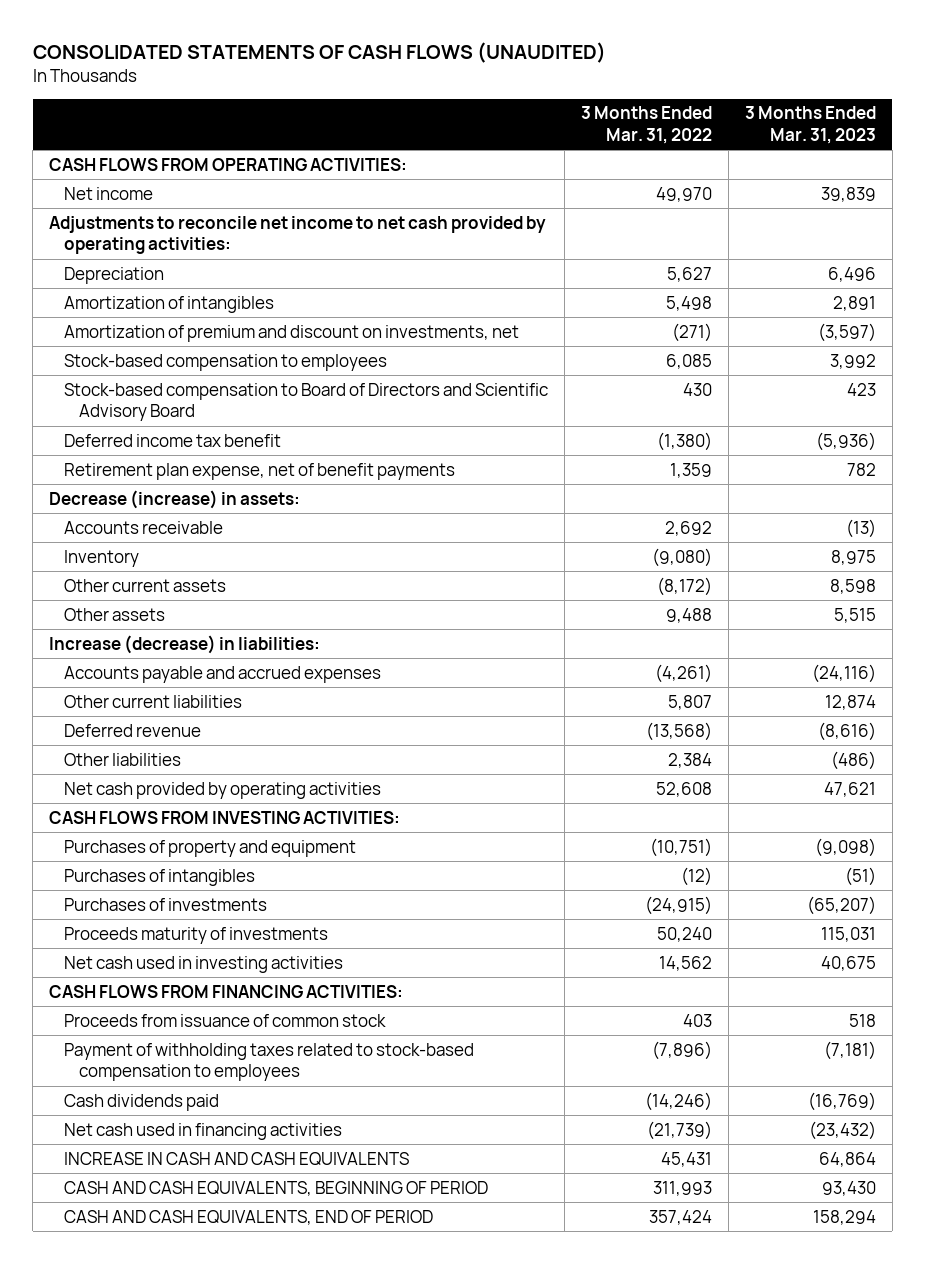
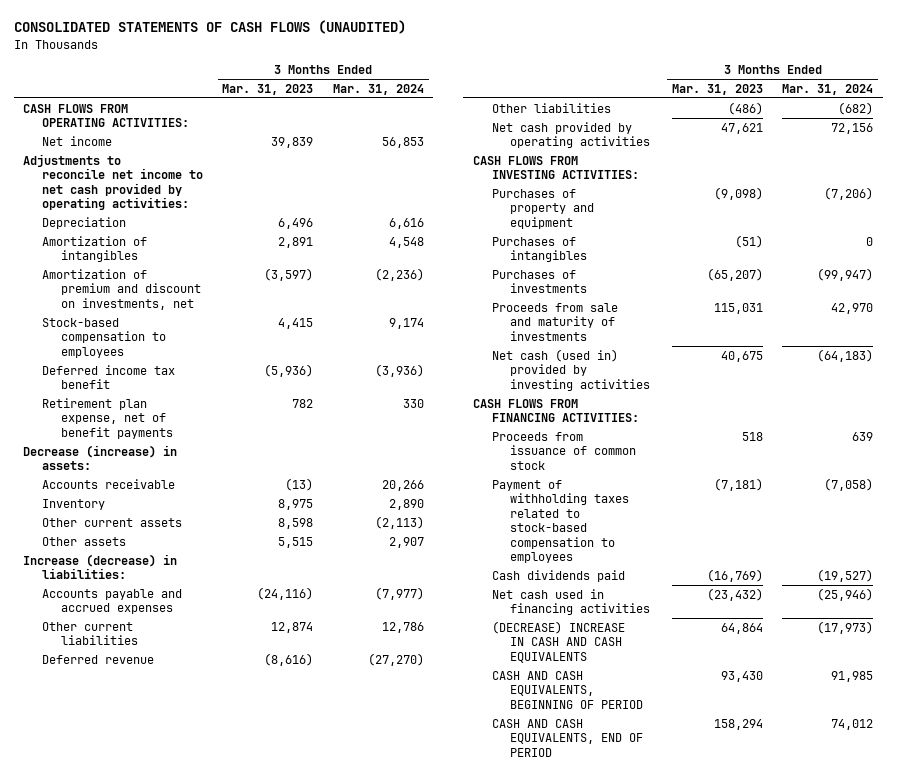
- | 3 Months Ended Mar. 31, 2022 | 3 Months Ended Mar. 31, 2023
+ | 3 Months Ended Mar. 31, 2023 | 3 Months Ended Mar. 31, 2024
- Stock-based compensation to employees | 6,085 | 3,992
- Stock-based compensation to Board of Directors and Scientific Advisory Board | 430 | 423
+ Stock-based compensation to employees | 4,415 | 9,174
- Proceeds maturity of investments | 50,240 | 115,031
- Net cash used in investing activities | 14,562 | 40,675
+ Proceeds from sale and maturity of investments | 115,031 | 42,970
+ Net cash (used in) provided by investing activities | 40,675 | (64,183)
- INCREASE IN CASH AND CASH EQUIVALENTS | 45,431 | 64,864
+ (DECREASE) INCREASE IN CASH AND CASH EQUIVALENTS | 64,864 | (17,973)

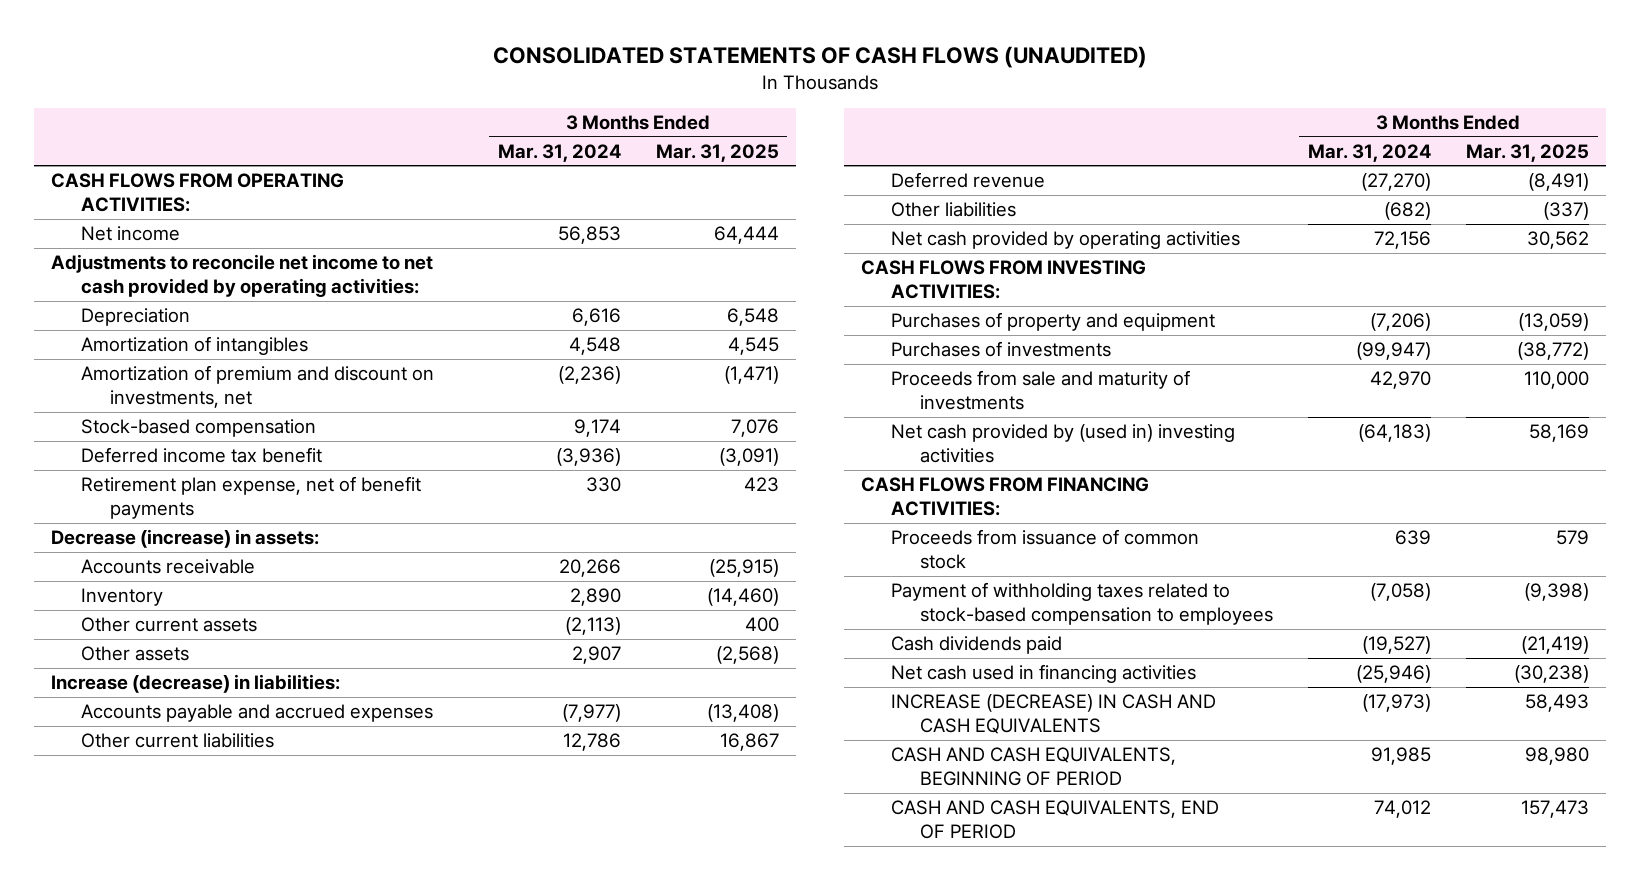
- | 3 Months Ended Mar. 31, 2023 | 3 Months Ended Mar. 31, 2024
+ | 3 Months Ended Mar. 31, 2024 | 3 Months Ended Mar. 31, 2025
- Stock-based compensation to employees | 4,415 | 9,174
+ Stock-based compensation | 9,174 | 7,076
- Purchases of intangibles | (51) | 0
- Net cash (used in) provided by investing activities | 40,675 | (64,183)
+ Net cash provided by (used in) investing activities | (64,183) | 58,169
- (DECREASE) INCREASE IN CASH AND CASH EQUIVALENTS | 64,864 | (17,973)
+ INCREASE (DECREASE) IN CASH AND CASH EQUIVALENTS | (17,973) | 58,493

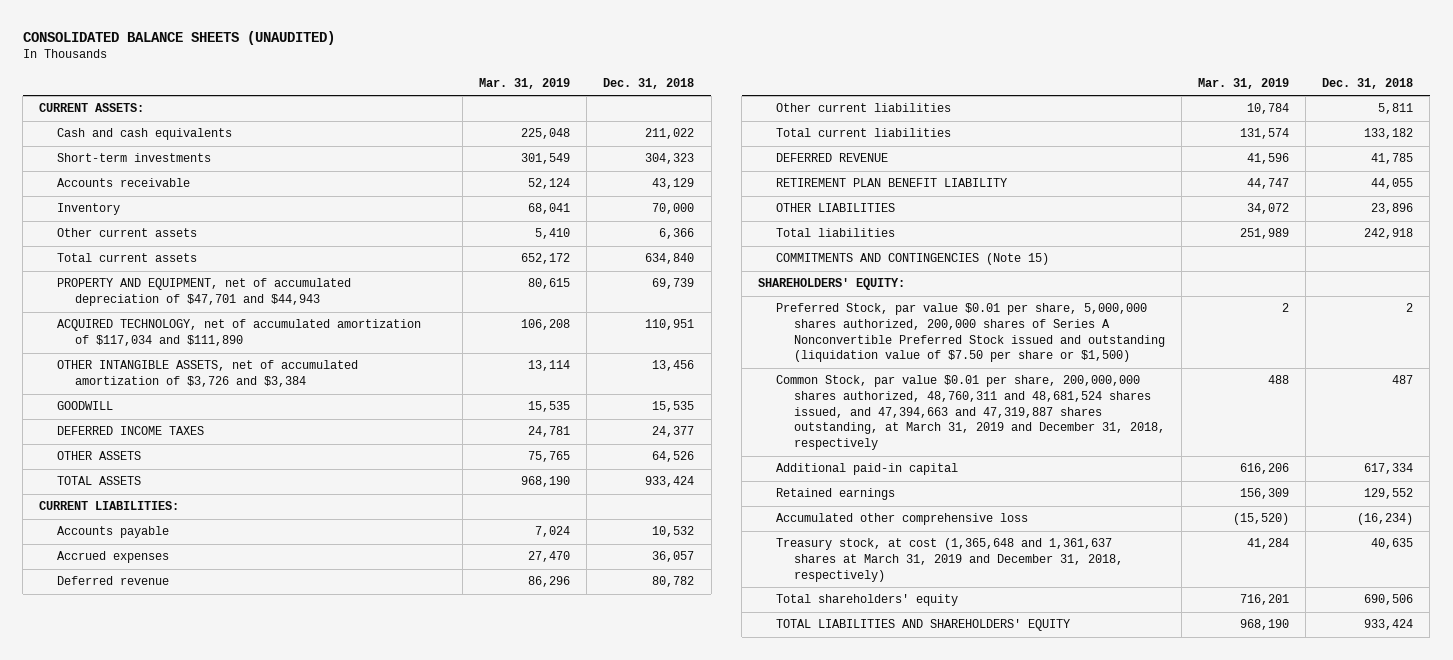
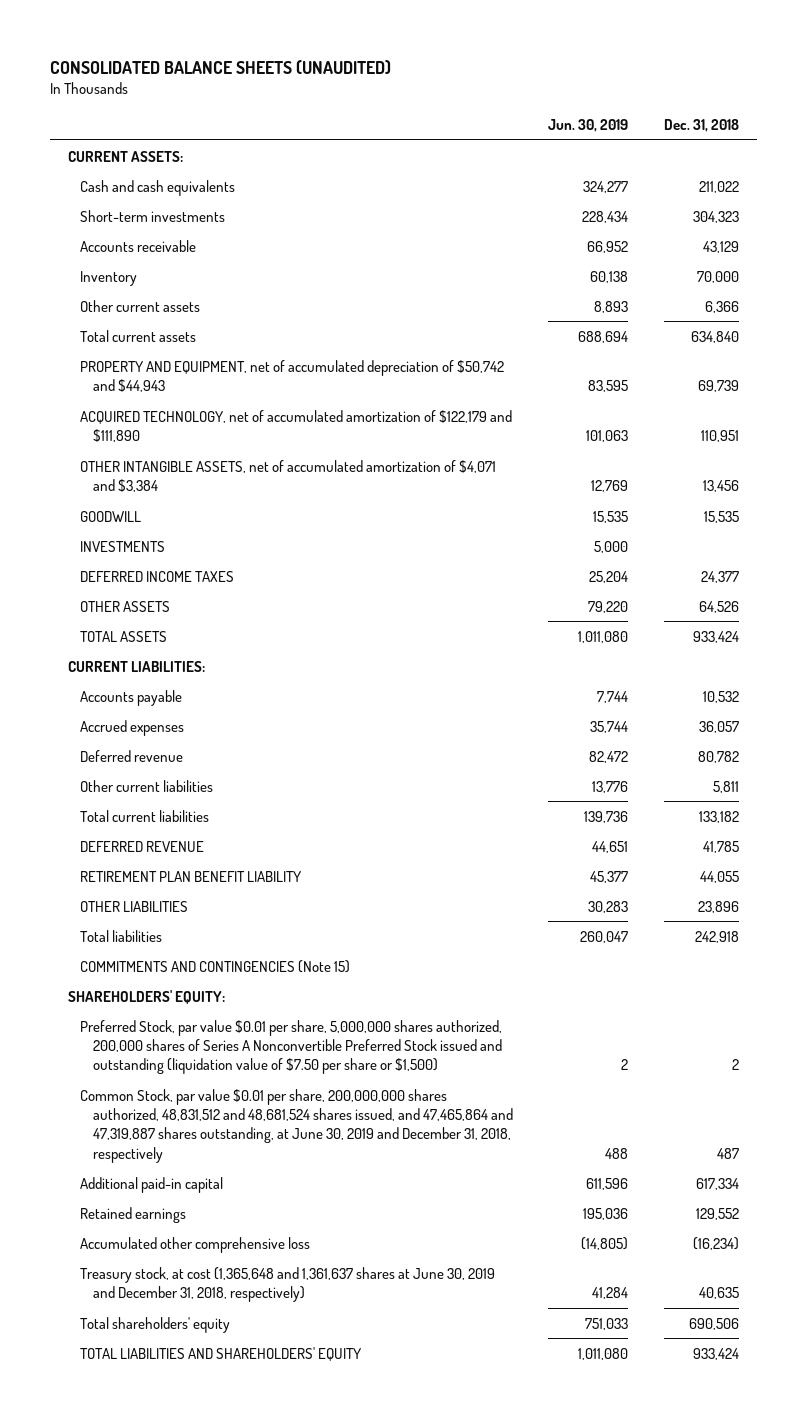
- | Mar. 31, 2019 | Dec. 31, 2018
+ | Jun. 30, 2019 | Dec. 31, 2018
- PROPERTY AND EQUIPMENT, net of accumulated depreciation of $47,701 and $44,943 | 80,615 | 69,739
- ACQUIRED TECHNOLOGY, net of accumulated amortization of $117,034 and $111,890 | 106,208 | 110,951
- OTHER INTANGIBLE ASSETS, net of accumulated amortization of $3,726 and $3,384 | 13,114 | 13,456
+ PROPERTY AND EQUIPMENT, net of accumulated depreciation of $50,742 and $44,943 | 83,595 | 69,739
+ ACQUIRED TECHNOLOGY, net of accumulated amortization of $122,179 and $111,890 | 101,063 | 110,951
+ OTHER INTANGIBLE ASSETS, net of accumulated amortization of $4,071 and $3,384 | 12,769 | 13,456
+ INVESTMENTS | 5,000 |
- Common Stock, par value $0.01 per share, 200,000,000 shares authorized, 48,760,311 and 48,681,524 shares issued, and 47,394,663 and 47,319,887 shares outstanding, at March 31, 2019 and December 31, 2018, respectively | 488 | 487
+ Common Stock, par value $0.01 per share, 200,000,000 shares authorized, 48,831,512 and 48,681,524 shares issued, and 47,465,864 and 47,319,887 shares outstanding, at June 30, 2019 and December 31, 2018, respectively | 488 | 487
- Treasury stock, at cost (1,365,648 and 1,361,637 shares at March 31, 2019 and December 31, 2018, respectively) | 41,284 | 40,635
+ Treasury stock, at cost (1,365,648 and 1,361,637 shares at June 30, 2019 and December 31, 2018, respectively) | 41,284 | 40,635

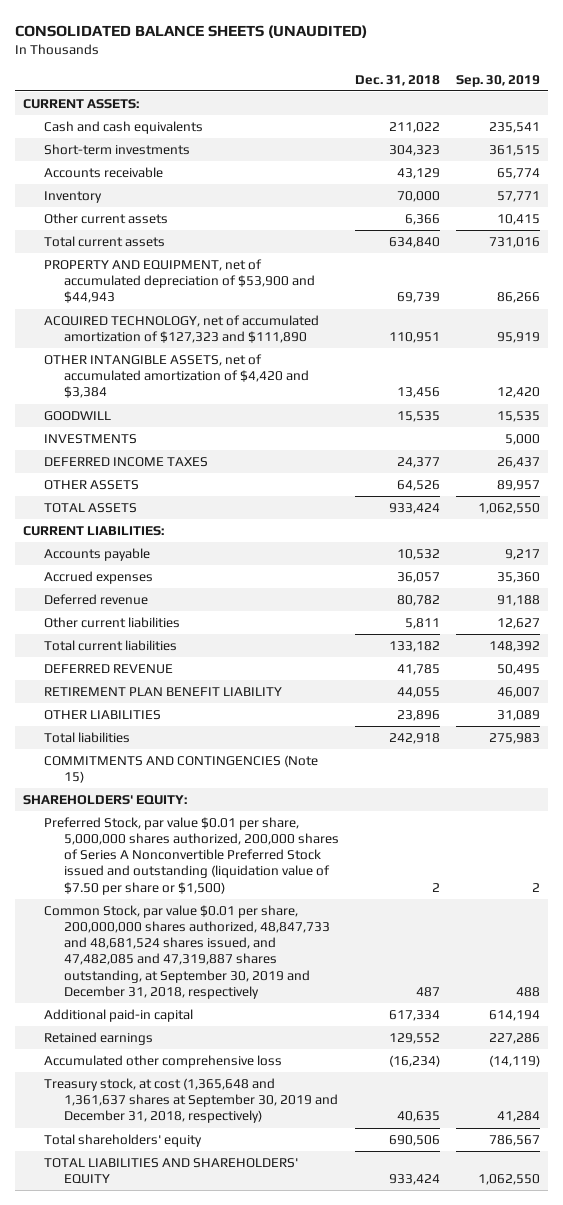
- | Jun. 30, 2019 | Dec. 31, 2018
+ | Dec. 31, 2018 | Sep. 30, 2019
- PROPERTY AND EQUIPMENT, net of accumulated depreciation of $50,742 and $44,943 | 83,595 | 69,739
- ACQUIRED TECHNOLOGY, net of accumulated amortization of $122,179 and $111,890 | 101,063 | 110,951
- OTHER INTANGIBLE ASSETS, net of accumulated amortization of $4,071 and $3,384 | 12,769 | 13,456
+ PROPERTY AND EQUIPMENT, net of accumulated depreciation of $53,900 and $44,943 | 69,739 | 86,266
+ ACQUIRED TECHNOLOGY, net of accumulated amortization of $127,323 and $111,890 | 110,951 | 95,919
+ OTHER INTANGIBLE ASSETS, net of accumulated amortization of $4,420 and $3,384 | 13,456 | 12,420
- Common Stock, par value $0.01 per share, 200,000,000 shares authorized, 48,831,512 and 48,681,524 shares issued, and 47,465,864 and 47,319,887 shares outstanding, at June 30, 2019 and December 31, 2018, respectively | 488 | 487
+ Common Stock, par value $0.01 per share, 200,000,000 shares authorized, 48,847,733 and 48,681,524 shares issued, and 47,482,085 and 47,319,887 shares outstanding, at September 30, 2019 and December 31, 2018, respectively | 487 | 488
- Treasury stock, at cost (1,365,648 and 1,361,637 shares at June 30, 2019 and December 31, 2018, respectively) | 41,284 | 40,635
+ Treasury stock, at cost (1,365,648 and 1,361,637 shares at September 30, 2019 and December 31, 2018, respectively) | 40,635 | 41,284

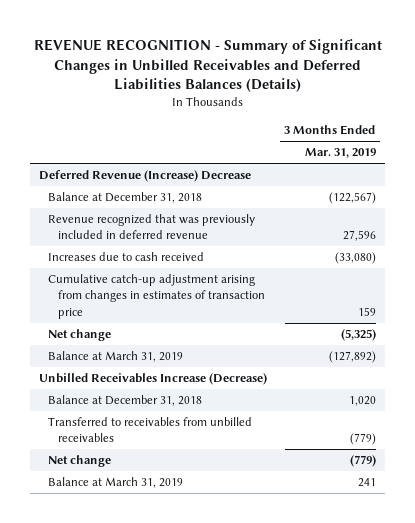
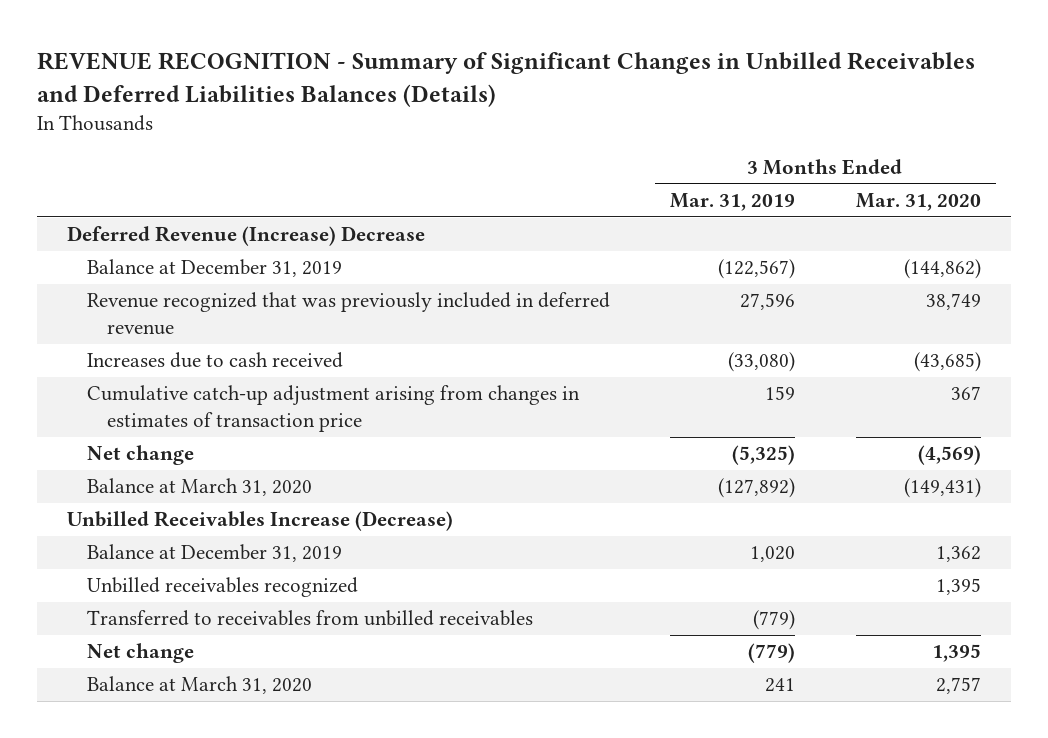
- | 3 Months Ended Mar. 31, 2019
+ | 3 Months Ended Mar. 31, 2019 | 3 Months Ended Mar. 31, 2020
- Balance at December 31, 2018 | (122,567)
+ Balance at December 31, 2019 | (122,567) | (144,862)
- Balance at March 31, 2019 | (127,892)
+ Balance at March 31, 2020 | (127,892) | (149,431)
- Balance at December 31, 2018 | 1,020
+ Balance at December 31, 2019 | 1,020 | 1,362
+ Unbilled receivables recognized | | 1,395
- Balance at March 31, 2019 | 241
+ Balance at March 31, 2020 | 241 | 2,757

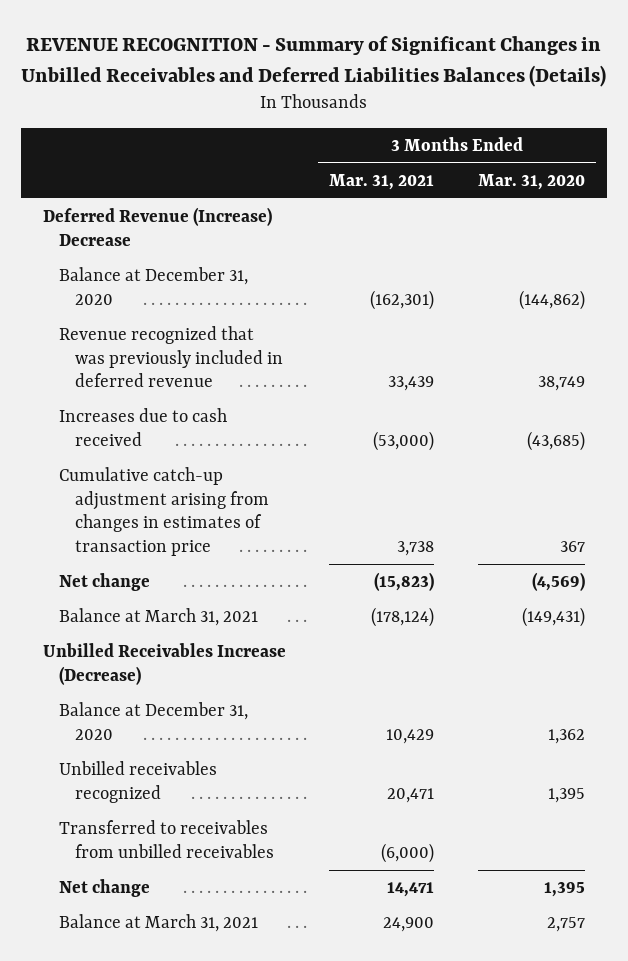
- | 3 Months Ended Mar. 31, 2019 | 3 Months Ended Mar. 31, 2020
+ | 3 Months Ended Mar. 31, 2021 | 3 Months Ended Mar. 31, 2020
- Balance at December 31, 2019 | (122,567) | (144,862)
+ Balance at December 31, 2020 | (162,301) | (144,862)
- Balance at March 31, 2020 | (127,892) | (149,431)
+ Balance at March 31, 2021 | (178,124) | (149,431)
- Balance at December 31, 2019 | 1,020 | 1,362
+ Balance at December 31, 2020 | 10,429 | 1,362
- Balance at March 31, 2020 | 241 | 2,757
+ Balance at March 31, 2021 | 24,900 | 2,757

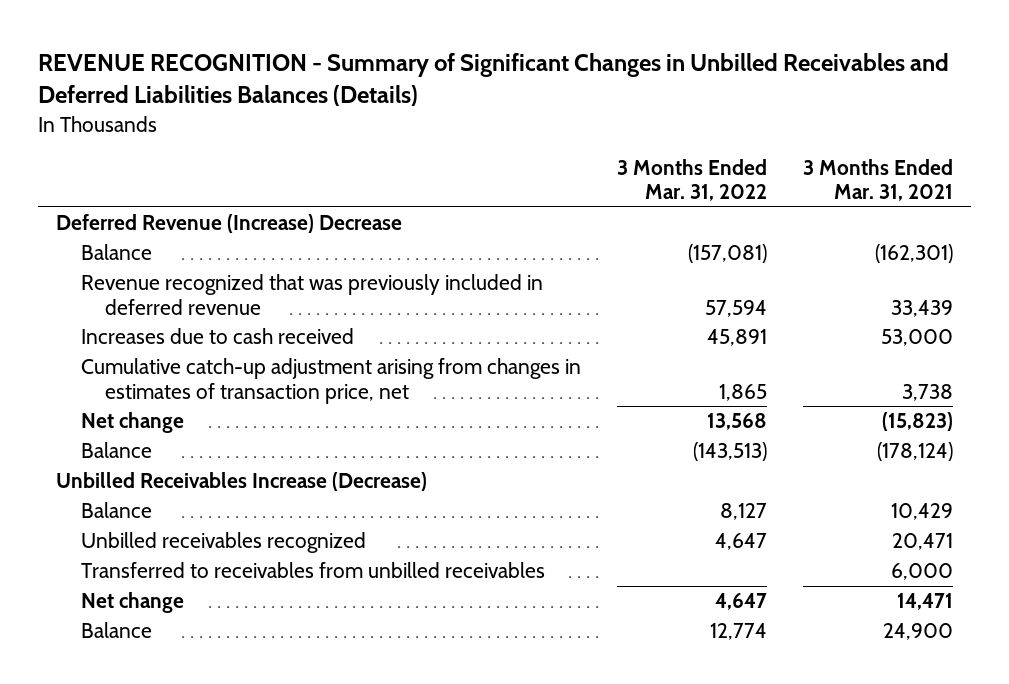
- | 3 Months Ended Mar. 31, 2021 | 3 Months Ended Mar. 31, 2020
+ | 3 Months Ended Mar. 31, 2022 | 3 Months Ended Mar. 31, 2021
- Balance at December 31, 2020 | (162,301) | (144,862)
+ Balance | (157,081) | (162,301)
- Increases due to cash received | (53,000) | (43,685)
- Cumulative catch-up adjustment arising from changes in estimates of transaction price | 3,738 | 367
+ Increases due to cash received | 45,891 | 53,000
+ Cumulative catch-up adjustment arising from changes in estimates of transaction price, net | 1,865 | 3,738
- Balance at March 31, 2021 | (178,124) | (149,431)
+ Balance | (143,513) | (178,124)
- Balance at December 31, 2020 | 10,429 | 1,362
+ Balance | 8,127 | 10,429
- Transferred to receivables from unbilled receivables | (6,000) |
+ Transferred to receivables from unbilled receivables | | 6,000
- Balance at March 31, 2021 | 24,900 | 2,757
+ Balance | 12,774 | 24,900

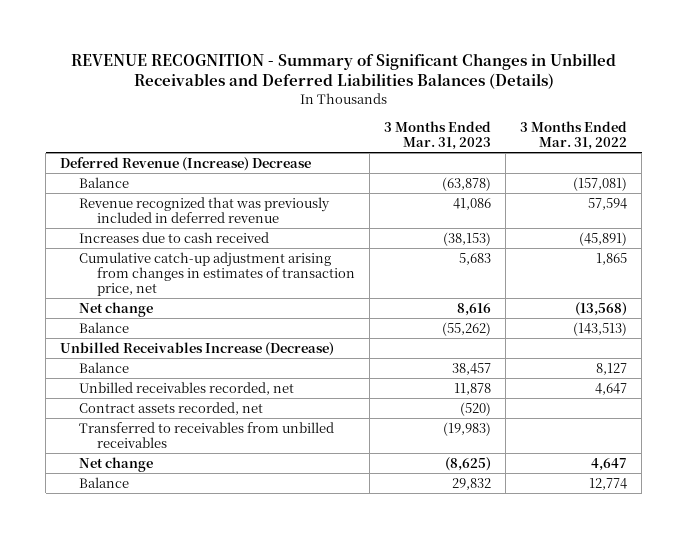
- | 3 Months Ended Mar. 31, 2022 | 3 Months Ended Mar. 31, 2021
+ | 3 Months Ended Mar. 31, 2023 | 3 Months Ended Mar. 31, 2022
- Increases due to cash received | 45,891 | 53,000
+ Increases due to cash received | (38,153) | (45,891)
- Net change | 13,568 | (15,823)
+ Net change | 8,616 | (13,568)
- Unbilled receivables recognized | 4,647 | 20,471
+ Unbilled receivables recorded, net | 11,878 | 4,647
+ Contract assets recorded, net | (520) |

